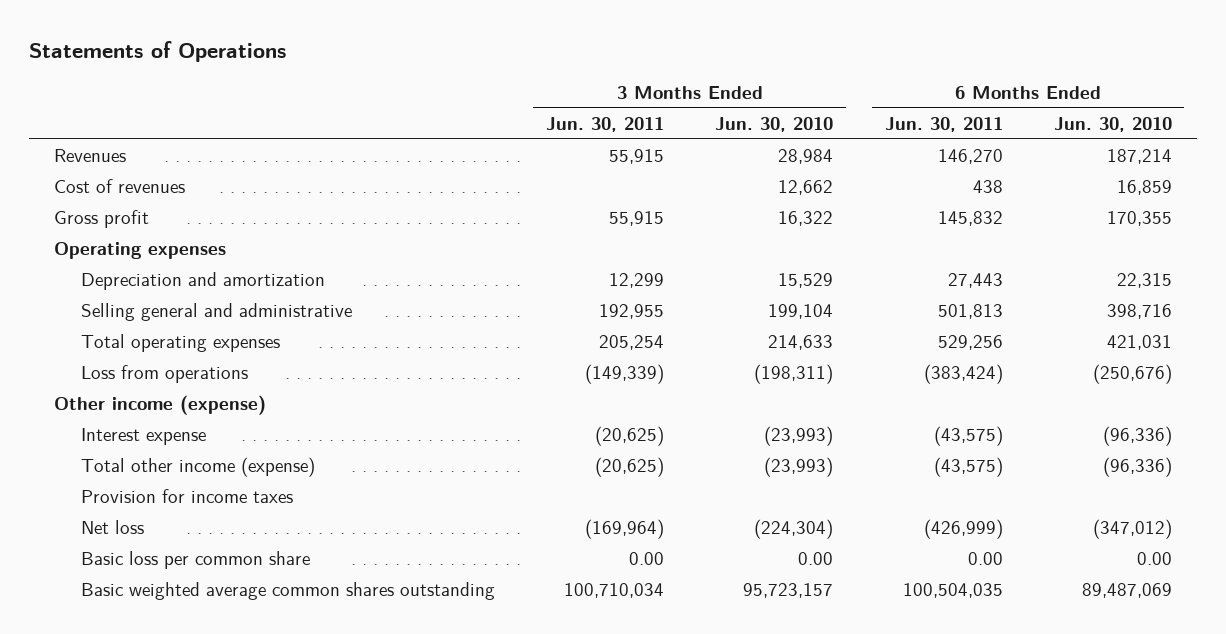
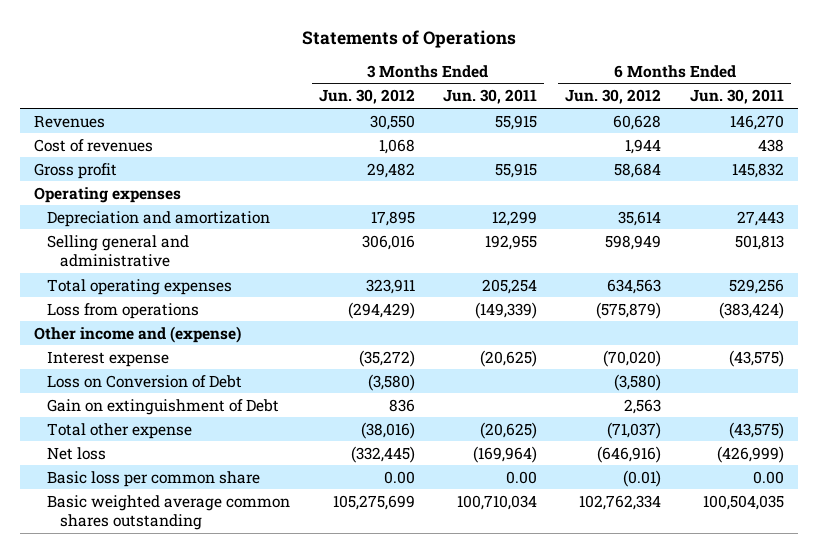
- | 3 Months Ended Jun. 30, 2011 | 3 Months Ended Jun. 30, 2010 | 6 Months Ended Jun. 30, 2011 | 6 Months Ended Jun. 30, 2010
+ | 3 Months Ended Jun. 30, 2012 | 3 Months Ended Jun. 30, 2011 | 6 Months Ended Jun. 30, 2012 | 6 Months Ended Jun. 30, 2011
- Other income (expense)
+ Other income and (expense)
- Total other income (expense) | (20,625) | (23,993) | (43,575) | (96,336)
- Provision for income taxes
+ Loss on Conversion of Debt | (3,580) | | (3,580) |
+ Gain on extinguishment of Debt | 836 | | 2,563 |
+ Total other expense | (38,016) | (20,625) | (71,037) | (43,575)

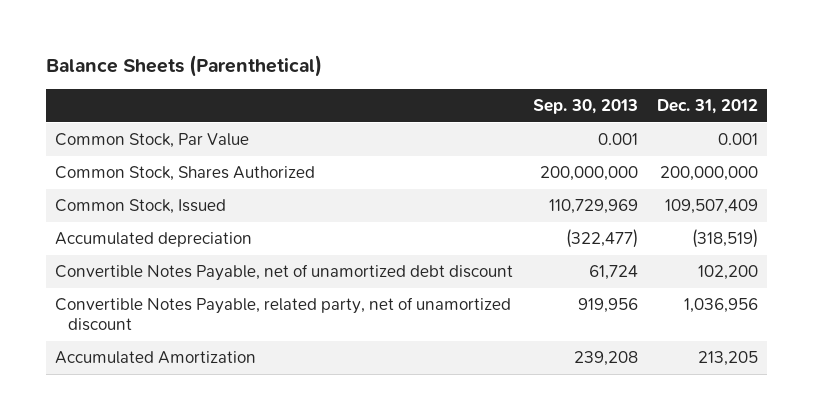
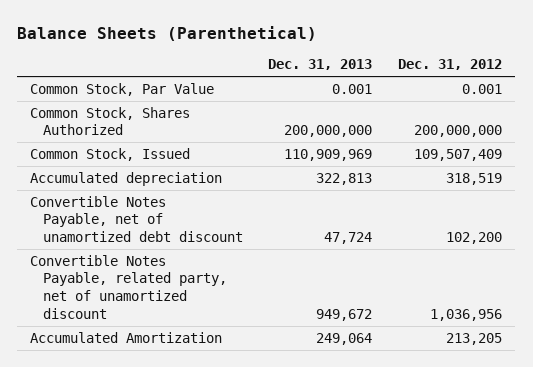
- | Sep. 30, 2013 | Dec. 31, 2012
+ | Dec. 31, 2013 | Dec. 31, 2012
- Accumulated depreciation | (322,477) | (318,519)
+ Accumulated depreciation | 322,813 | 318,519

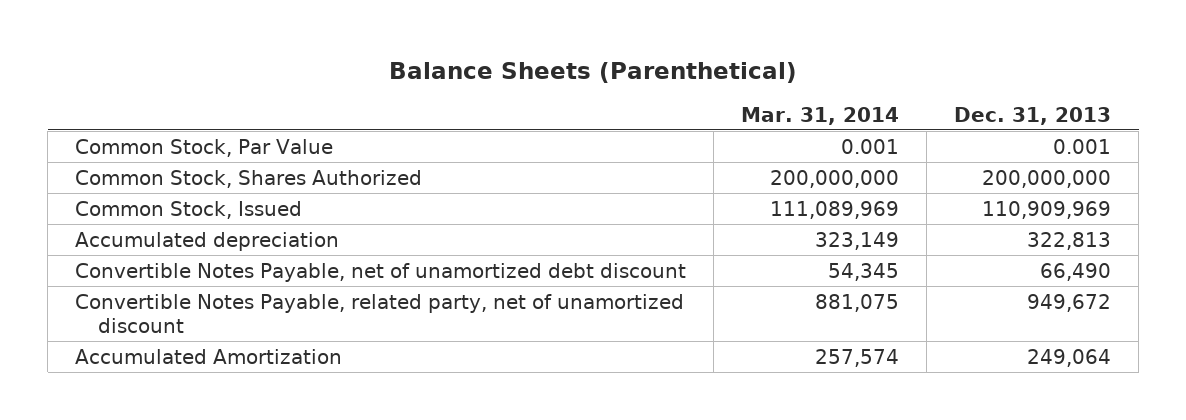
- | Dec. 31, 2013 | Dec. 31, 2012
+ | Mar. 31, 2014 | Dec. 31, 2013
- Convertible Notes Payable, net of unamortized debt discount | 47,724 | 102,200
+ Convertible Notes Payable, net of unamortized debt discount | 54,345 | 66,490

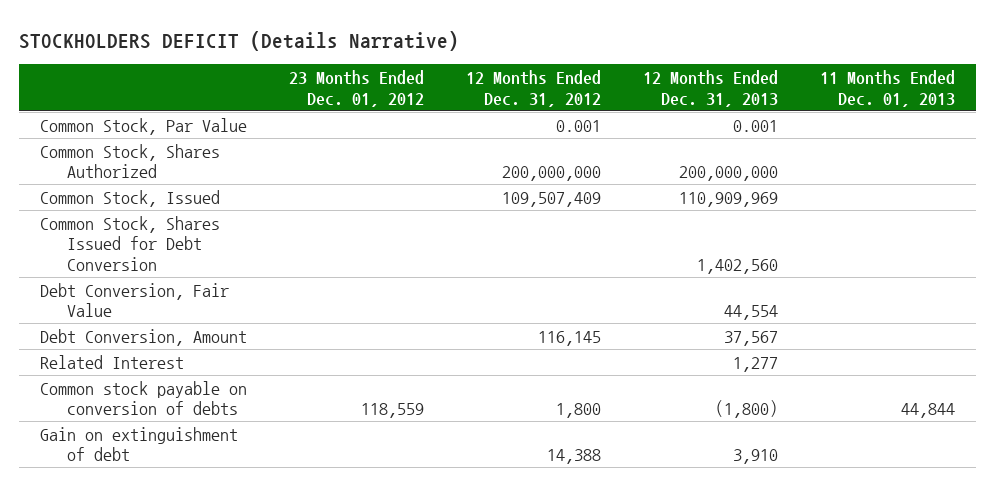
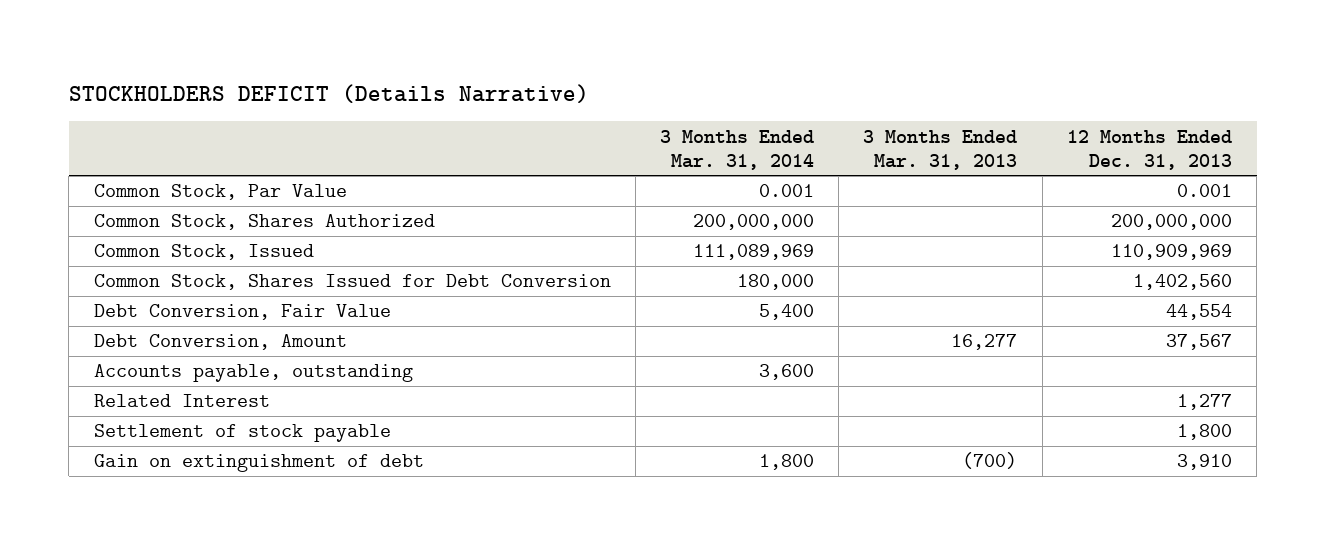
- | 23 Months Ended Dec. 01, 2012 | 12 Months Ended Dec. 31, 2012 | 12 Months Ended Dec. 31, 2013 | 11 Months Ended Dec. 01, 2013
+ | 3 Months Ended Mar. 31, 2014 | 3 Months Ended Mar. 31, 2013 | 12 Months Ended Dec. 31, 2013
+ Accounts payable, outstanding | 3,600 | |
- Common stock payable on conversion of debts | 118,559 | 1,800 | (1,800) | 44,844
+ Settlement of stock payable | | | 1,800

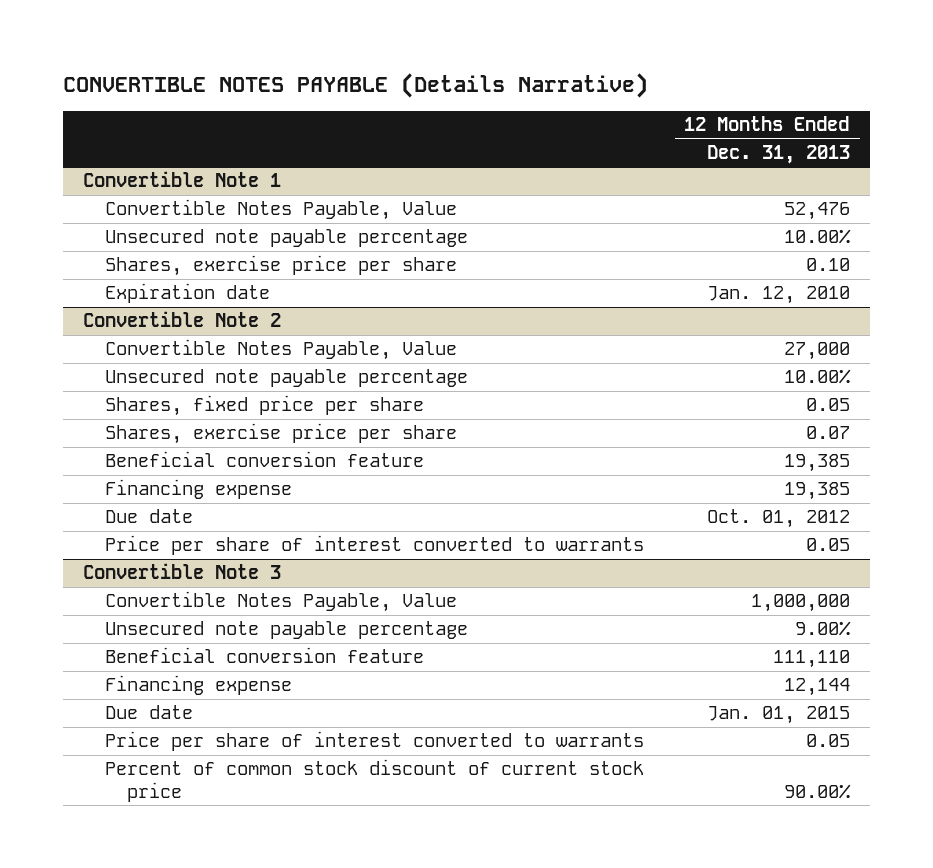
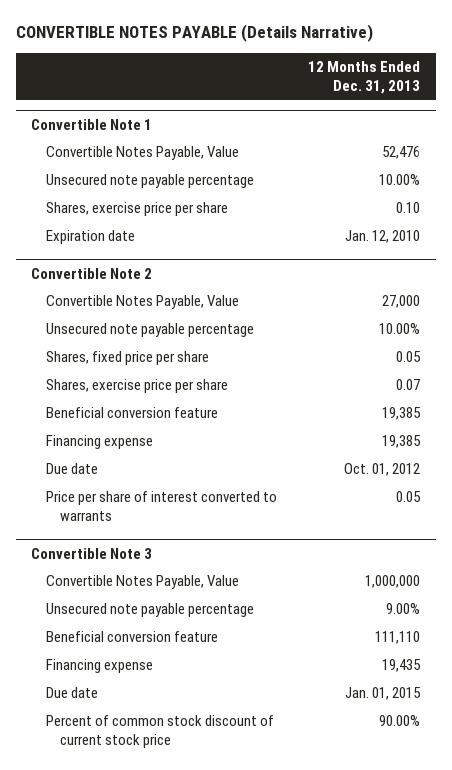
@ Convertible Note 3
- Financing expense | 12,144
+ Financing expense | 19,435
- Price per share of interest converted to warrants | 0.05

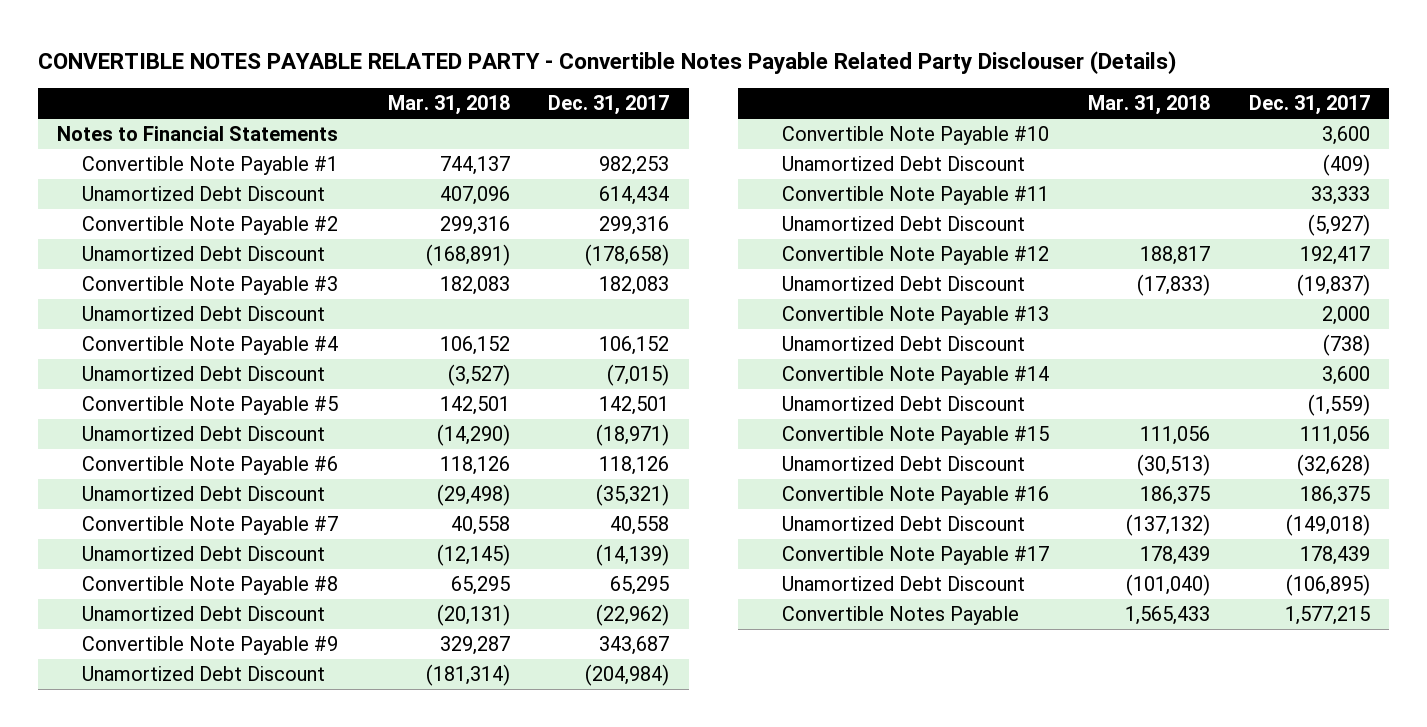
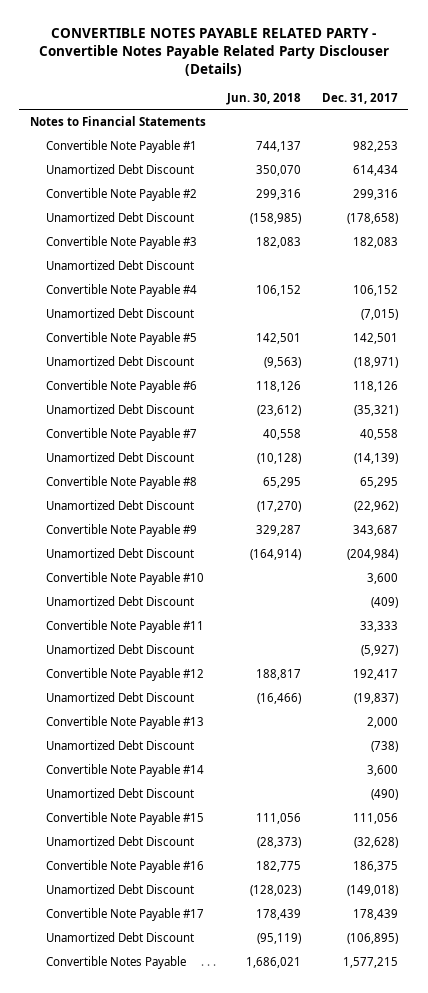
- | Mar. 31, 2018 | Dec. 31, 2017
+ | Jun. 30, 2018 | Dec. 31, 2017
- Unamortized Debt Discount | | (1,559)
+ Unamortized Debt Discount | | (490)

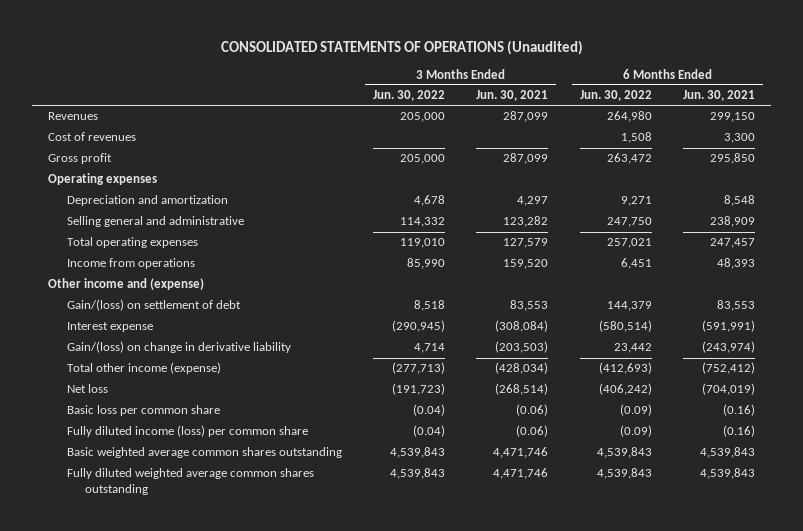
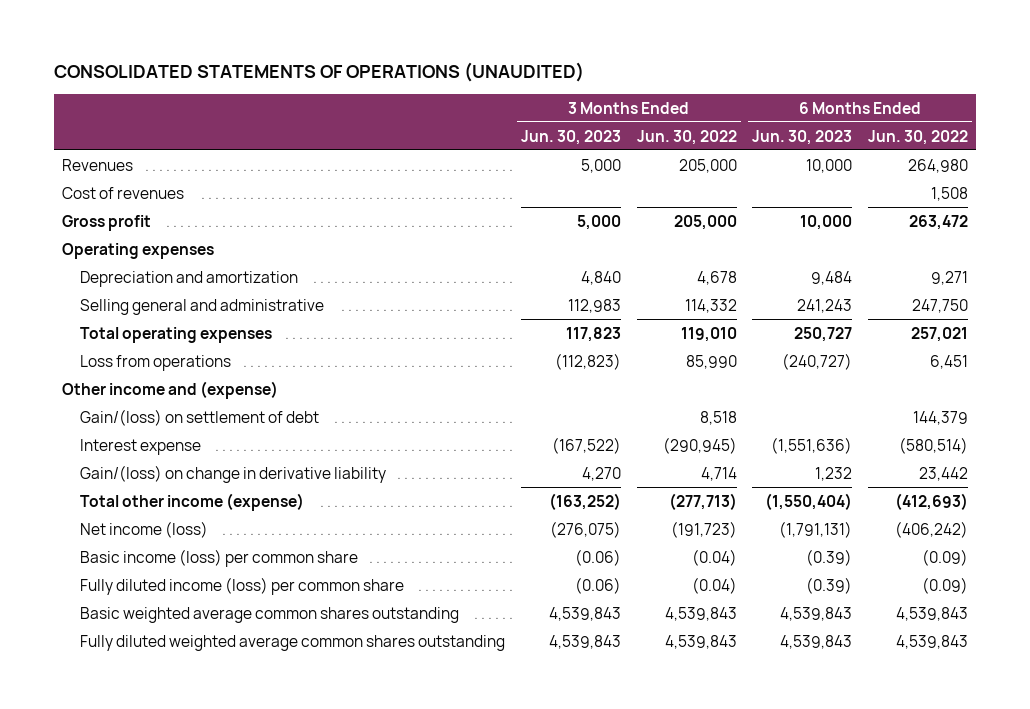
- CONSOLIDATED STATEMENTS OF OPERATIONS (Unaudited)
+ CONSOLIDATED STATEMENTS OF OPERATIONS (UNAUDITED)
- | 3 Months Ended Jun. 30, 2022 | 3 Months Ended Jun. 30, 2021 | 6 Months Ended Jun. 30, 2022 | 6 Months Ended Jun. 30, 2021
+ | 3 Months Ended Jun. 30, 2023 | 3 Months Ended Jun. 30, 2022 | 6 Months Ended Jun. 30, 2023 | 6 Months Ended Jun. 30, 2022
- Income from operations | 85,990 | 159,520 | 6,451 | 48,393
+ Loss from operations | (112,823) | 85,990 | (240,727) | 6,451
- Net loss | (191,723) | (268,514) | (406,242) | (704,019)
- Basic loss per common share | (0.04) | (0.06) | (0.09) | (0.16)
+ Net income (loss) | (276,075) | (191,723) | (1,791,131) | (406,242)
+ Basic income (loss) per common share | (0.06) | (0.04) | (0.39) | (0.09)

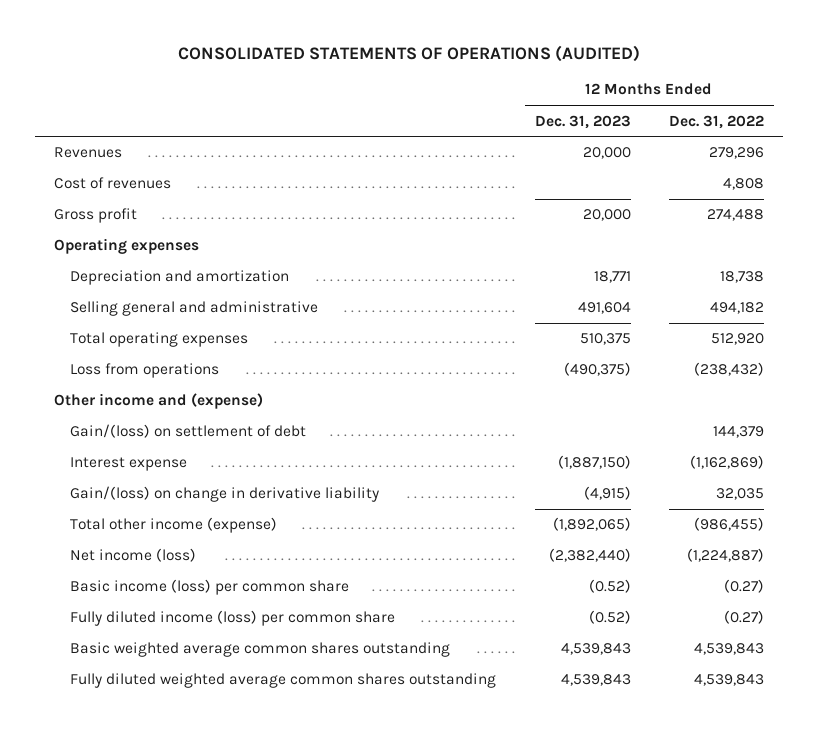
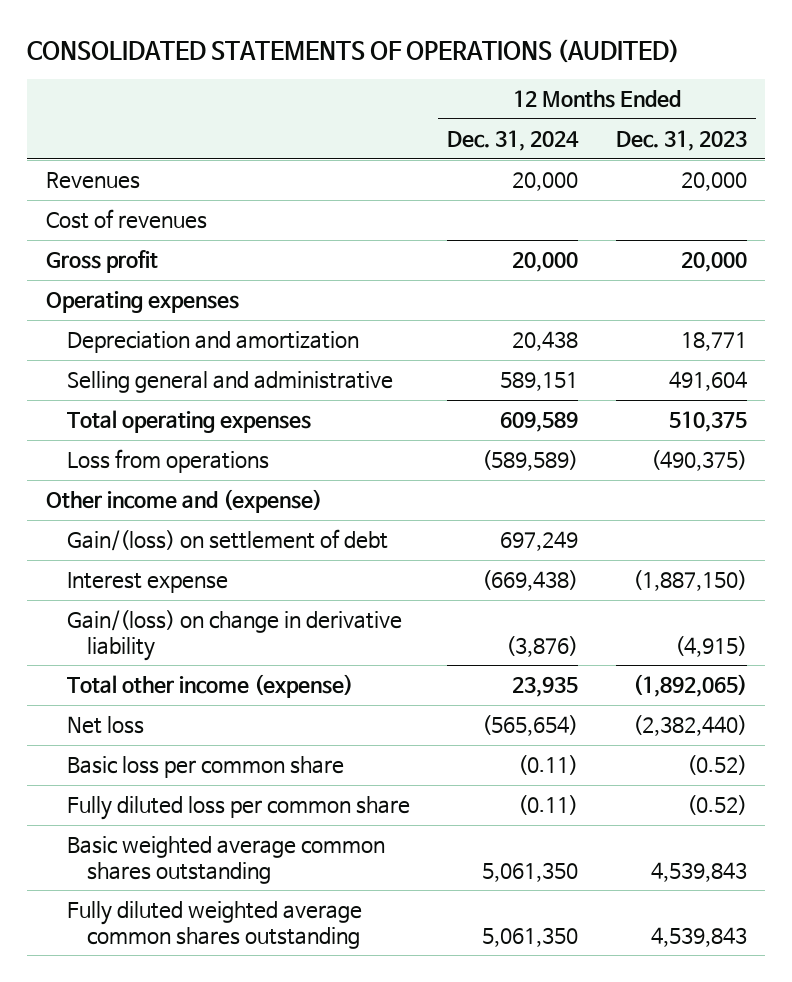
- | 12 Months Ended Dec. 31, 2023 | 12 Months Ended Dec. 31, 2022
+ | 12 Months Ended Dec. 31, 2024 | 12 Months Ended Dec. 31, 2023
- Net income (loss) | (2,382,440) | (1,224,887)
- Basic income (loss) per common share | (0.52) | (0.27)
- Fully diluted income (loss) per common share | (0.52) | (0.27)
+ Net loss | (565,654) | (2,382,440)
+ Basic loss per common share | (0.11) | (0.52)
+ Fully diluted loss per common share | (0.11) | (0.52)

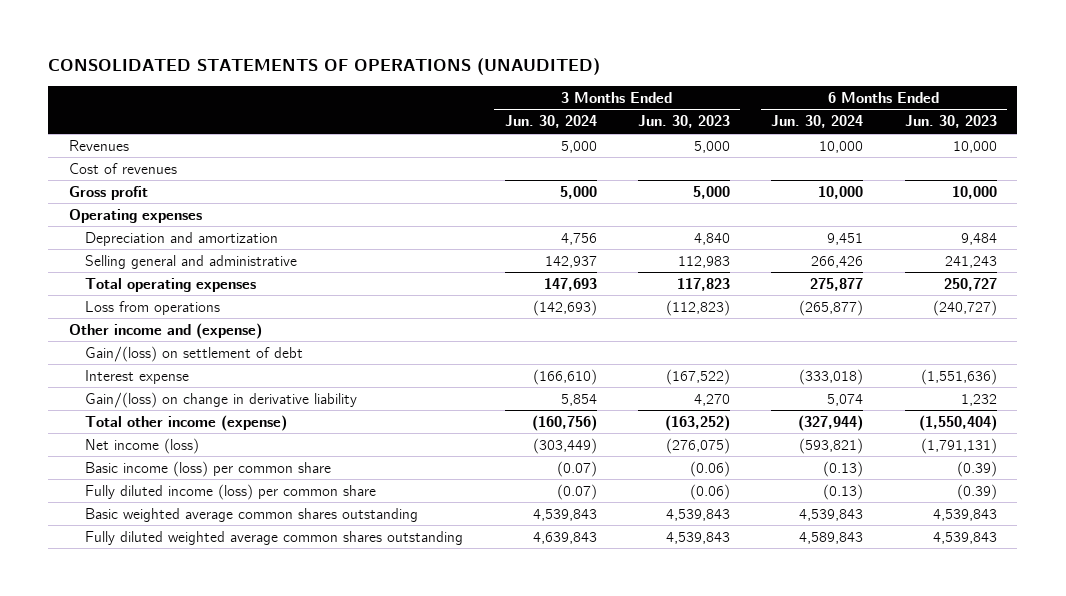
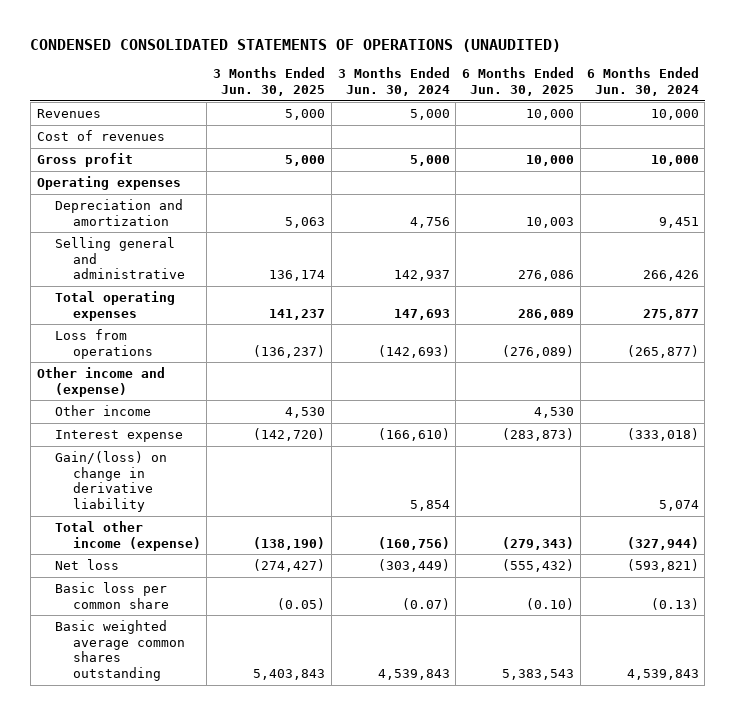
- CONSOLIDATED STATEMENTS OF OPERATIONS (UNAUDITED)
+ CONDENSED CONSOLIDATED STATEMENTS OF OPERATIONS (UNAUDITED)
- | 3 Months Ended Jun. 30, 2024 | 3 Months Ended Jun. 30, 2023 | 6 Months Ended Jun. 30, 2024 | 6 Months Ended Jun. 30, 2023
+ | 3 Months Ended Jun. 30, 2025 | 3 Months Ended Jun. 30, 2024 | 6 Months Ended Jun. 30, 2025 | 6 Months Ended Jun. 30, 2024
- Gain/(loss) on settlement of debt
+ Other income | 4,530 | | 4,530 |
- Net income (loss) | (303,449) | (276,075) | (593,821) | (1,791,131)
- Basic income (loss) per common share | (0.07) | (0.06) | (0.13) | (0.39)
- Fully diluted income (loss) per common share | (0.07) | (0.06) | (0.13) | (0.39)
+ Net loss | (274,427) | (303,449) | (555,432) | (593,821)
+ Basic loss per common share | (0.05) | (0.07) | (0.10) | (0.13)
- Fully diluted weighted average common shares outstanding | 4,639,843 | 4,539,843 | 4,589,843 | 4,539,843

